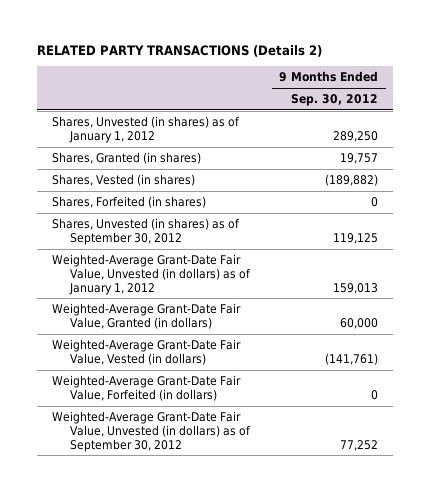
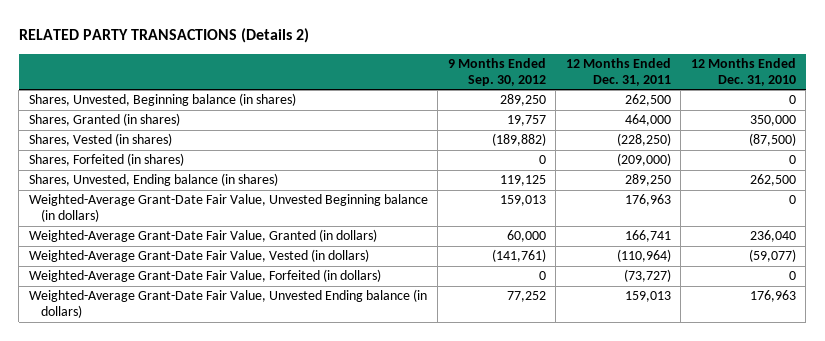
- | 9 Months Ended Sep. 30, 2012
+ | 9 Months Ended Sep. 30, 2012 | 12 Months Ended Dec. 31, 2011 | 12 Months Ended Dec. 31, 2010
- Shares, Unvested (in shares) as of January 1, 2012 | 289,250
+ Shares, Unvested, Beginning balance (in shares) | 289,250 | 262,500 | 0
- Shares, Unvested (in shares) as of September 30, 2012 | 119,125
- Weighted-Average Grant-Date Fair Value, Unvested (in dollars) as of January 1, 2012 | 159,013
+ Shares, Unvested, Ending balance (in shares) | 119,125 | 289,250 | 262,500
+ Weighted-Average Grant-Date Fair Value, Unvested Beginning balance (in dollars) | 159,013 | 176,963 | 0
- Weighted-Average Grant-Date Fair Value, Unvested (in dollars) as of September 30, 2012 | 77,252
+ Weighted-Average Grant-Date Fair Value, Unvested Ending balance (in dollars) | 77,252 | 159,013 | 176,963

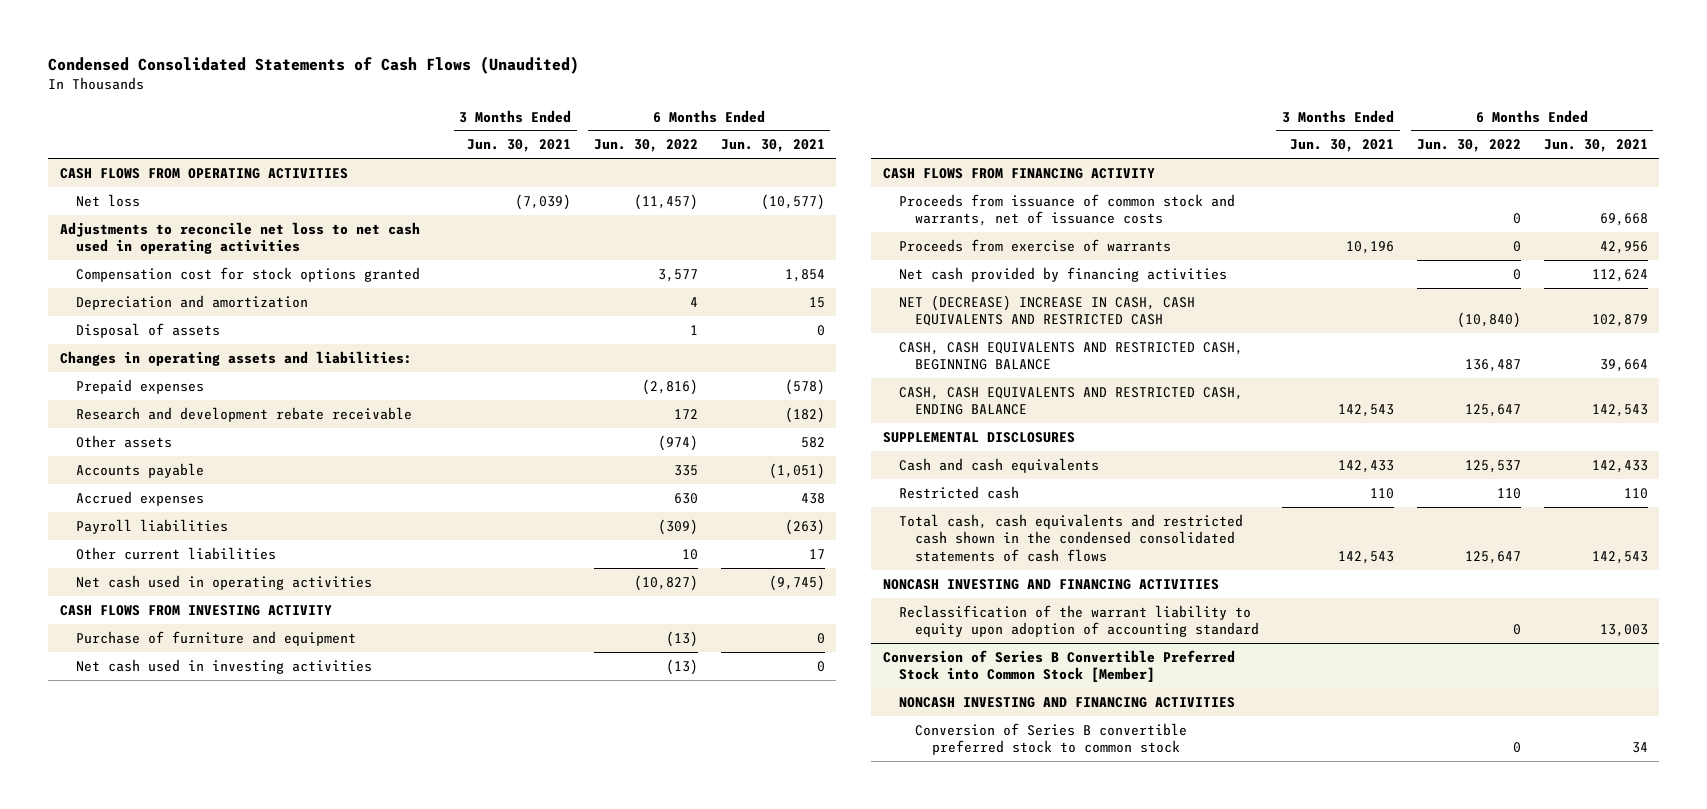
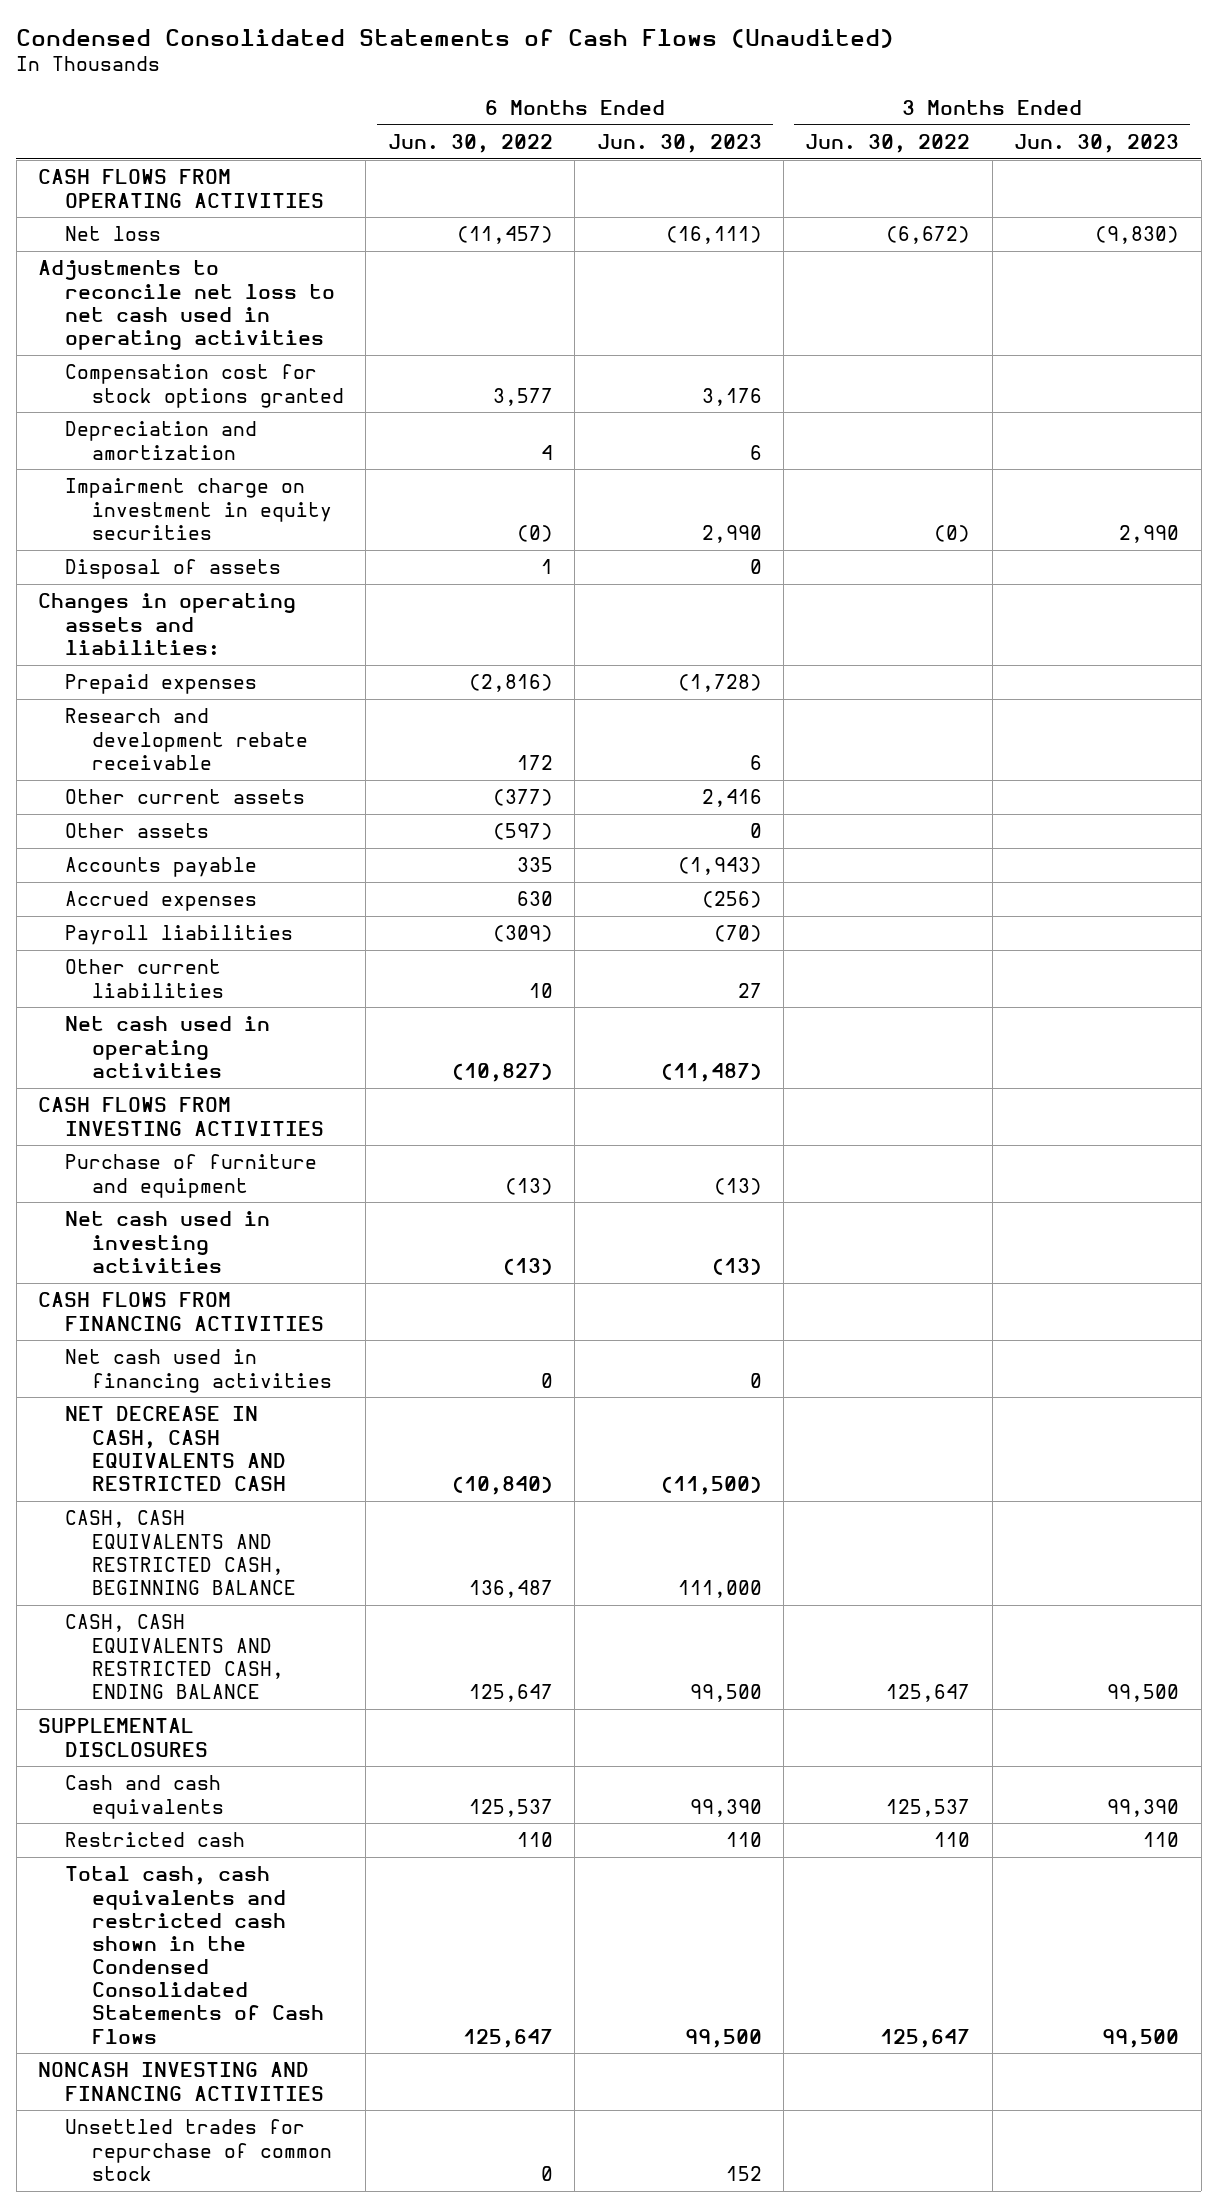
- | 3 Months Ended Jun. 30, 2021 | 6 Months Ended Jun. 30, 2022 | 6 Months Ended Jun. 30, 2021
+ | 6 Months Ended Jun. 30, 2022 | 6 Months Ended Jun. 30, 2023 | 3 Months Ended Jun. 30, 2022 | 3 Months Ended Jun. 30, 2023
+ Impairment charge on investment in equity securities | (0) | 2,990 | (0) | 2,990
- Other assets | | (974) | 582
+ Other current assets | (377) | 2,416 | |
+ Other assets | (597) | 0 | |
- CASH FLOWS FROM INVESTING ACTIVITY
+ CASH FLOWS FROM INVESTING ACTIVITIES
- CASH FLOWS FROM FINANCING ACTIVITY
- Proceeds from issuance of common stock and warrants, net of issuance costs | | 0 | 69,668
- Proceeds from exercise of warrants | 10,196 | 0 | 42,956
- Net cash provided by financing activities | | 0 | 112,624
- NET (DECREASE) INCREASE IN CASH, CASH EQUIVALENTS AND RESTRICTED CASH | | (10,840) | 102,879
+ CASH FLOWS FROM FINANCING ACTIVITIES
+ Net cash used in financing activities | 0 | 0 | |
+ NET DECREASE IN CASH, CASH EQUIVALENTS AND RESTRICTED CASH | (10,840) | (11,500) | |
- Total cash, cash equivalents and restricted cash shown in the condensed consolidated statements of cash flows | 142,543 | 125,647 | 142,543
- NONCASH INVESTING AND FINANCING ACTIVITIES
- Reclassification of the warrant liability to equity upon adoption of accounting standard | | 0 | 13,003
- Conversion of Series B Convertible Preferred Stock into Common Stock [Member]
+ Total cash, cash equivalents and restricted cash shown in the Condensed Consolidated Statements of Cash Flows | 125,647 | 99,500 | 125,647 | 99,500
- Conversion of Series B convertible preferred stock to common stock | | 0 | 34
+ Unsettled trades for repurchase of common stock | 0 | 152 | |

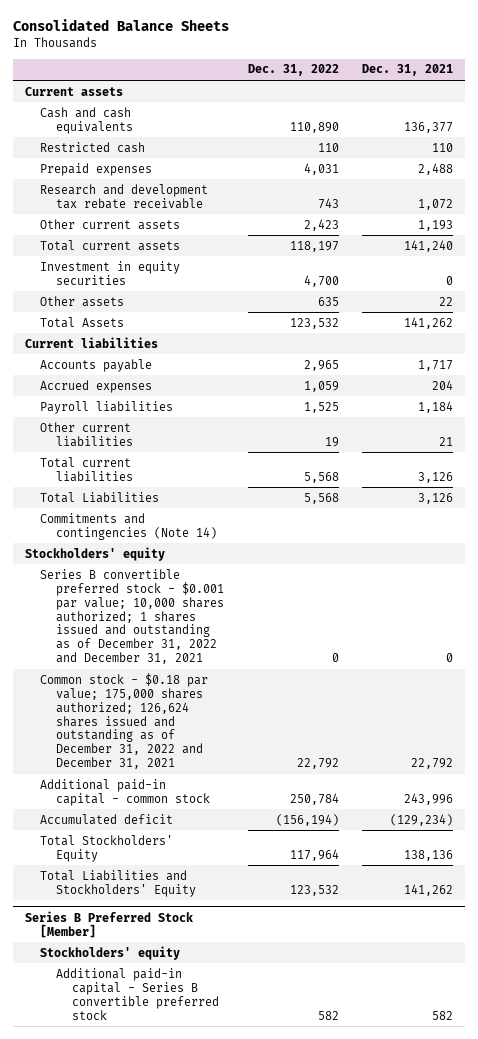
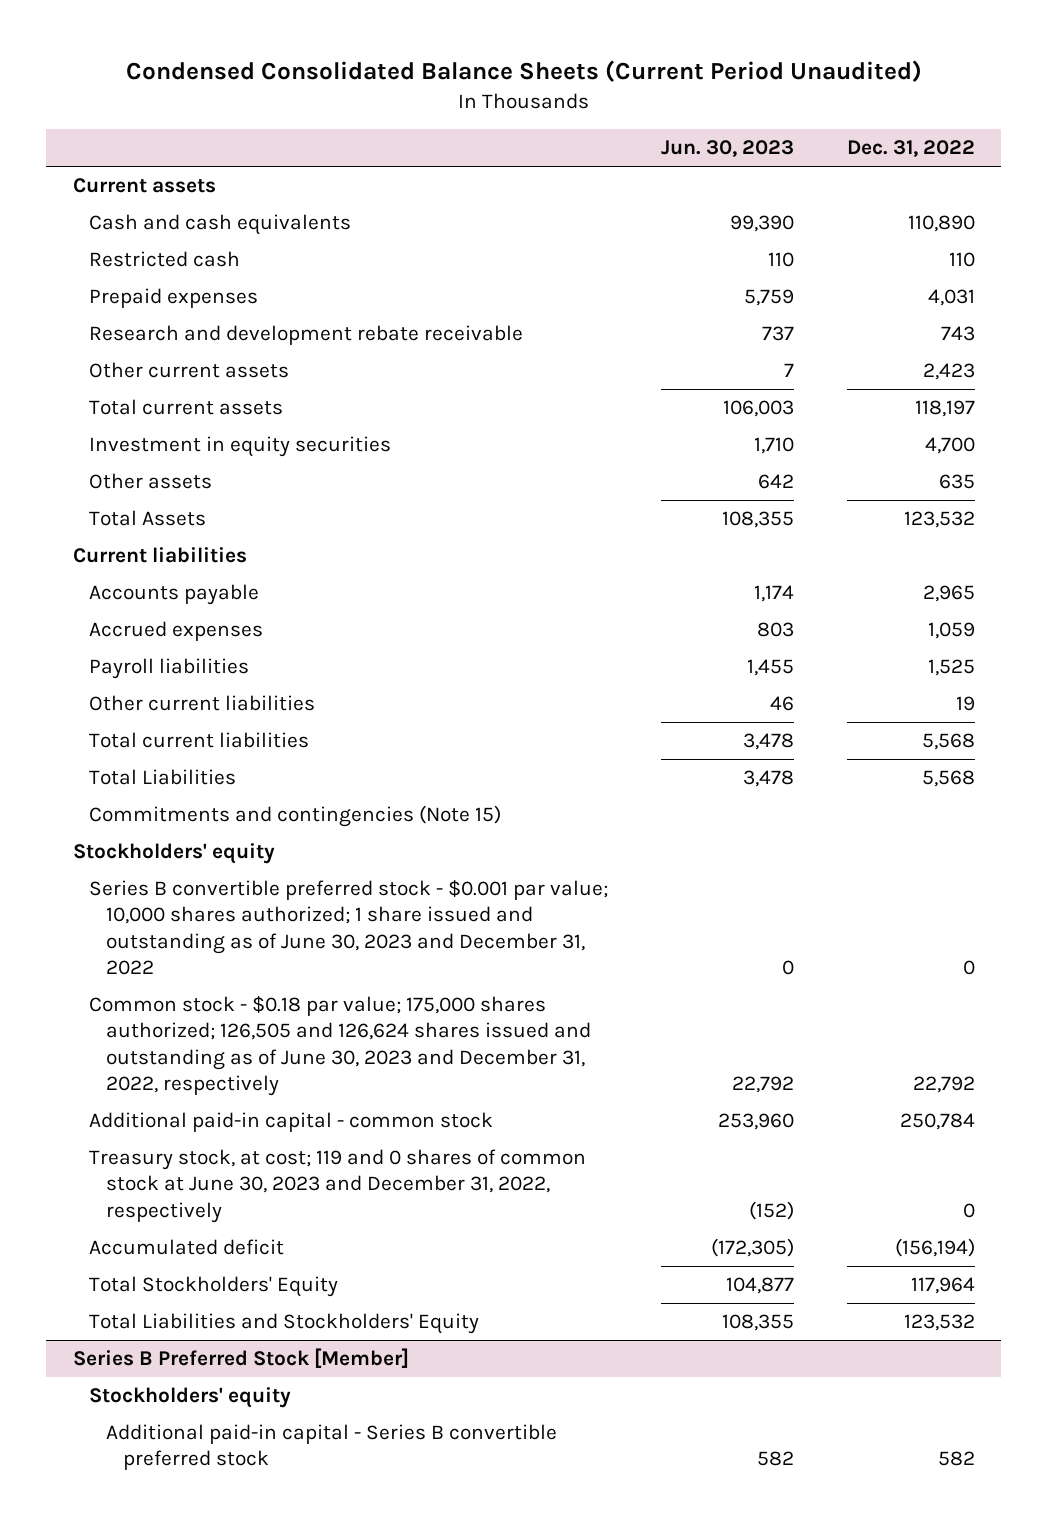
- Consolidated Balance Sheets
+ Condensed Consolidated Balance Sheets (Current Period Unaudited)
- | Dec. 31, 2022 | Dec. 31, 2021
+ | Jun. 30, 2023 | Dec. 31, 2022
- Research and development tax rebate receivable | 743 | 1,072
+ Research and development rebate receivable | 737 | 743
- Commitments and contingencies (Note 14)
+ Commitments and contingencies (Note 15)
- Series B convertible preferred stock - $0.001 par value; 10,000 shares authorized; 1 shares issued and outstanding as of December 31, 2022 and December 31, 2021 | 0 | 0
- Common stock - $0.18 par value; 175,000 shares authorized; 126,624 shares issued and outstanding as of December 31, 2022 and December 31, 2021 | 22,792 | 22,792
+ Series B convertible preferred stock - $0.001 par value; 10,000 shares authorized; 1 share issued and outstanding as of June 30, 2023 and December 31, 2022 | 0 | 0
+ Common stock - $0.18 par value; 175,000 shares authorized; 126,505 and 126,624 shares issued and outstanding as of June 30, 2023 and December 31, 2022, respectively | 22,792 | 22,792
+ Treasury stock, at cost; 119 and 0 shares of common stock at June 30, 2023 and December 31, 2022, respectively | (152) | 0

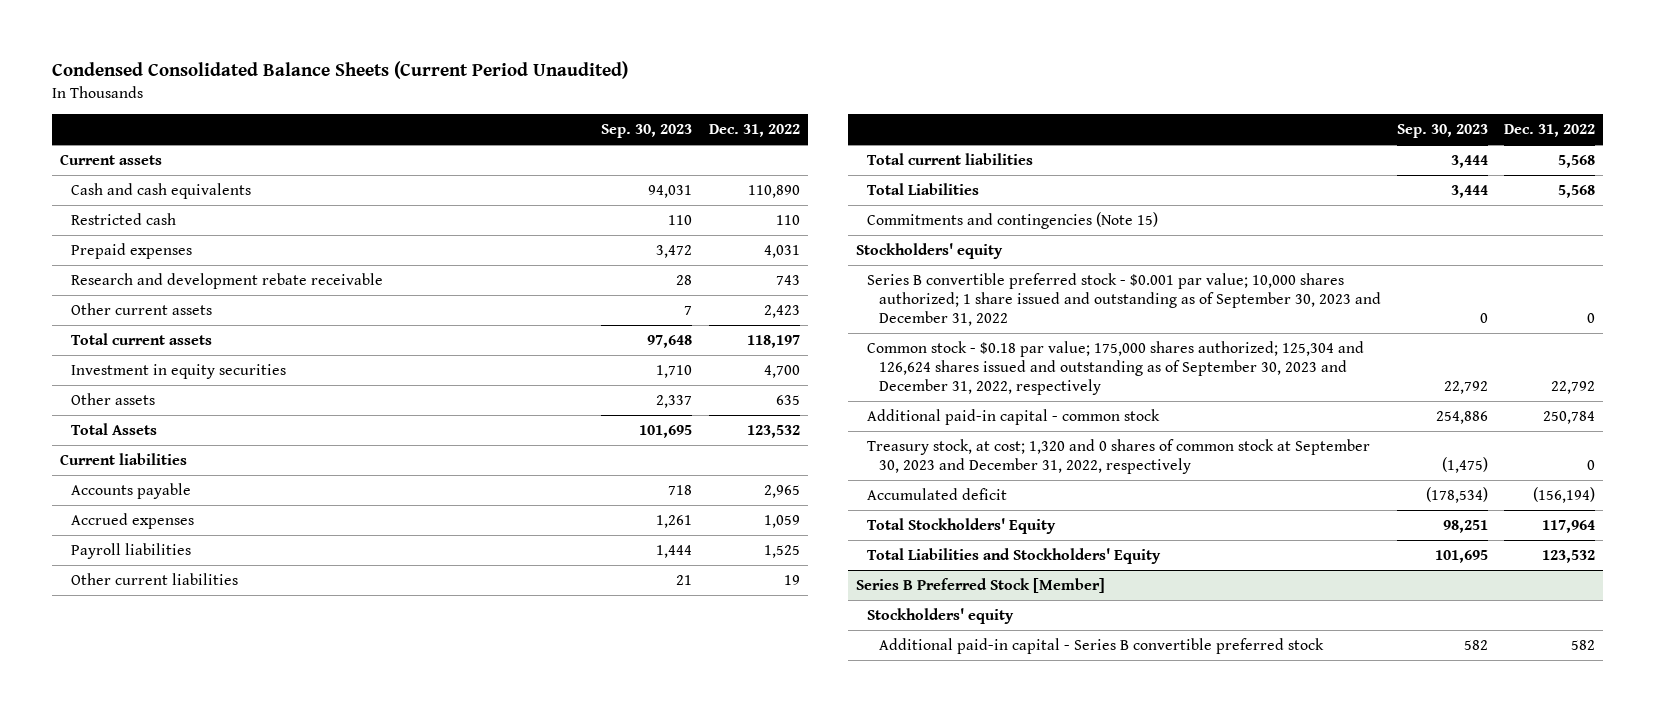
- | Jun. 30, 2023 | Dec. 31, 2022
+ | Sep. 30, 2023 | Dec. 31, 2022
- Series B convertible preferred stock - $0.001 par value; 10,000 shares authorized; 1 share issued and outstanding as of June 30, 2023 and December 31, 2022 | 0 | 0
- Common stock - $0.18 par value; 175,000 shares authorized; 126,505 and 126,624 shares issued and outstanding as of June 30, 2023 and December 31, 2022, respectively | 22,792 | 22,792
+ Series B convertible preferred stock - $0.001 par value; 10,000 shares authorized; 1 share issued and outstanding as of September 30, 2023 and December 31, 2022 | 0 | 0
+ Common stock - $0.18 par value; 175,000 shares authorized; 125,304 and 126,624 shares issued and outstanding as of September 30, 2023 and December 31, 2022, respectively | 22,792 | 22,792
- Treasury stock, at cost; 119 and 0 shares of common stock at June 30, 2023 and December 31, 2022, respectively | (152) | 0
+ Treasury stock, at cost; 1,320 and 0 shares of common stock at September 30, 2023 and December 31, 2022, respectively | (1,475) | 0

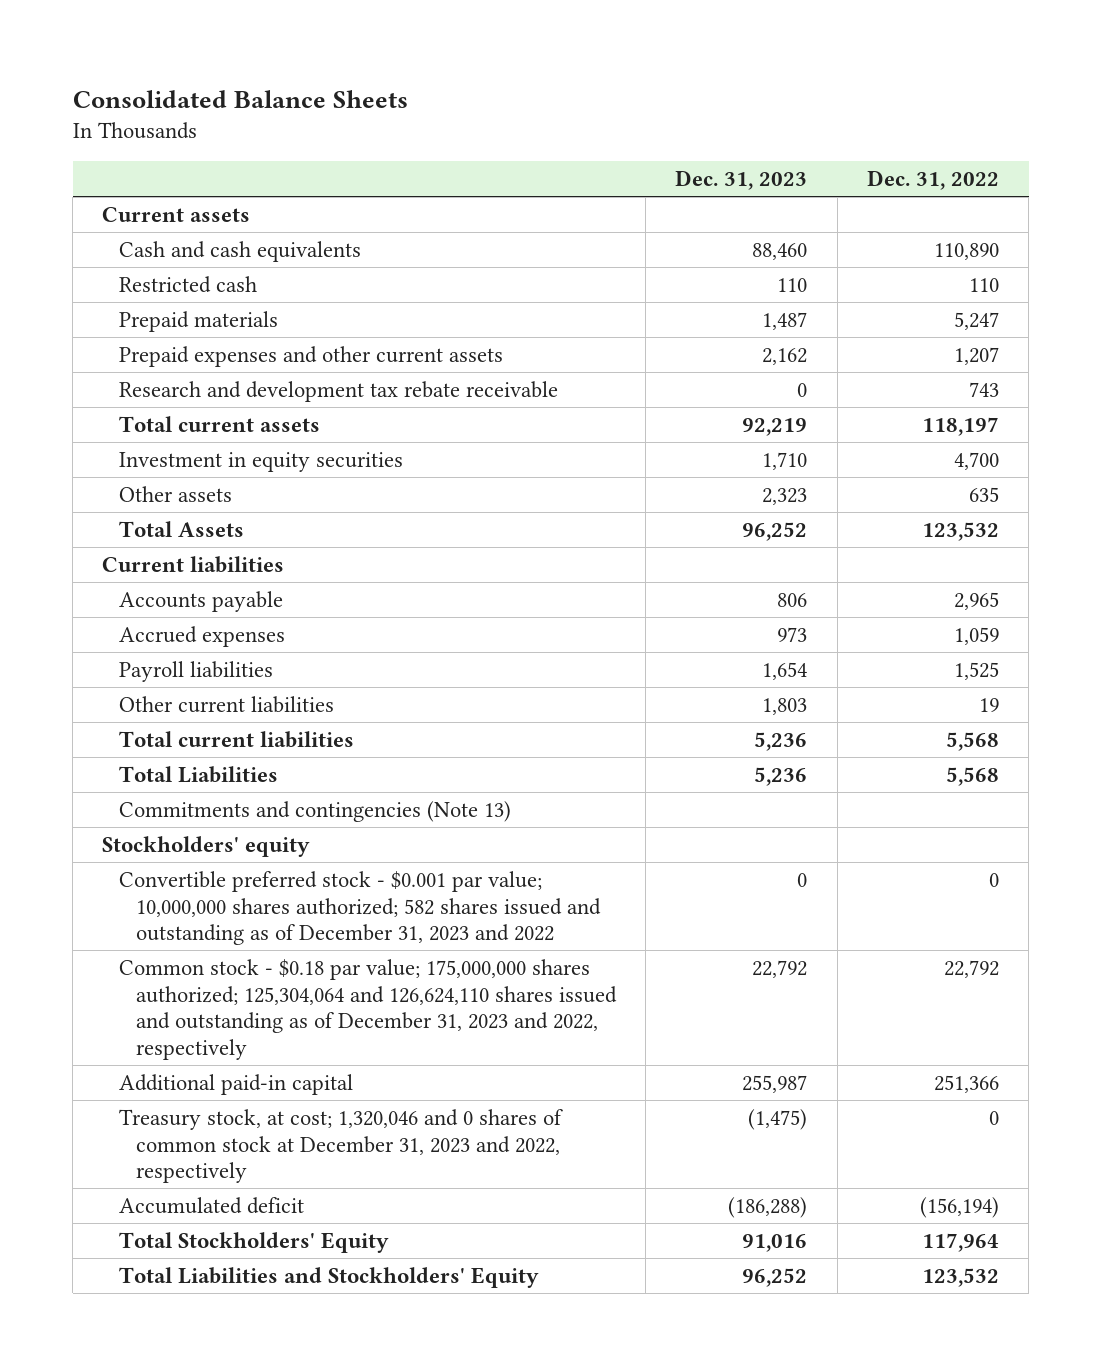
- Condensed Consolidated Balance Sheets (Current Period Unaudited)
+ Consolidated Balance Sheets
- | Sep. 30, 2023 | Dec. 31, 2022
+ | Dec. 31, 2023 | Dec. 31, 2022
- Prepaid expenses | 3,472 | 4,031
- Research and development rebate receivable | 28 | 743
- Other current assets | 7 | 2,423
+ Prepaid materials | 1,487 | 5,247
+ Prepaid expenses and other current assets | 2,162 | 1,207
+ Research and development tax rebate receivable | 0 | 743
- Commitments and contingencies (Note 15)
+ Commitments and contingencies (Note 13)
- Series B convertible preferred stock - $0.001 par value; 10,000 shares authorized; 1 share issued and outstanding as of September 30, 2023 and December 31, 2022 | 0 | 0
- Common stock - $0.18 par value; 175,000 shares authorized; 125,304 and 126,624 shares issued and outstanding as of September 30, 2023 and December 31, 2022, respectively | 22,792 | 22,792
- Additional paid-in capital - common stock | 254,886 | 250,784
- Treasury stock, at cost; 1,320 and 0 shares of common stock at September 30, 2023 and December 31, 2022, respectively | (1,475) | 0
+ Convertible preferred stock - $0.001 par value; 10,000,000 shares authorized; 582 shares issued and outstanding as of December 31, 2023 and 2022 | 0 | 0
+ Common stock - $0.18 par value; 175,000,000 shares authorized; 125,304,064 and 126,624,110 shares issued and outstanding as of December 31, 2023 and 2022, respectively | 22,792 | 22,792
+ Additional paid-in capital | 255,987 | 251,366
+ Treasury stock, at cost; 1,320,046 and 0 shares of common stock at December 31, 2023 and 2022, respectively | (1,475) | 0
- Series B Preferred Stock [Member]
- Stockholders' equity
- Additional paid-in capital - Series B convertible preferred stock | 582 | 582

